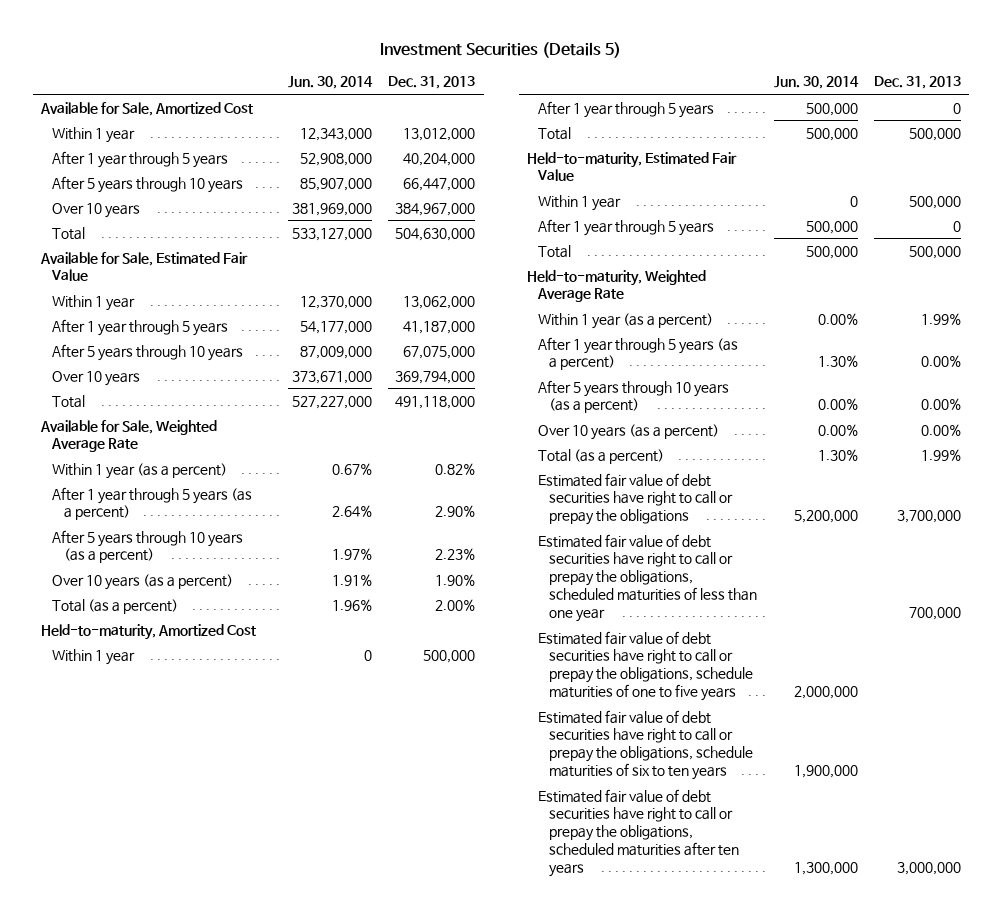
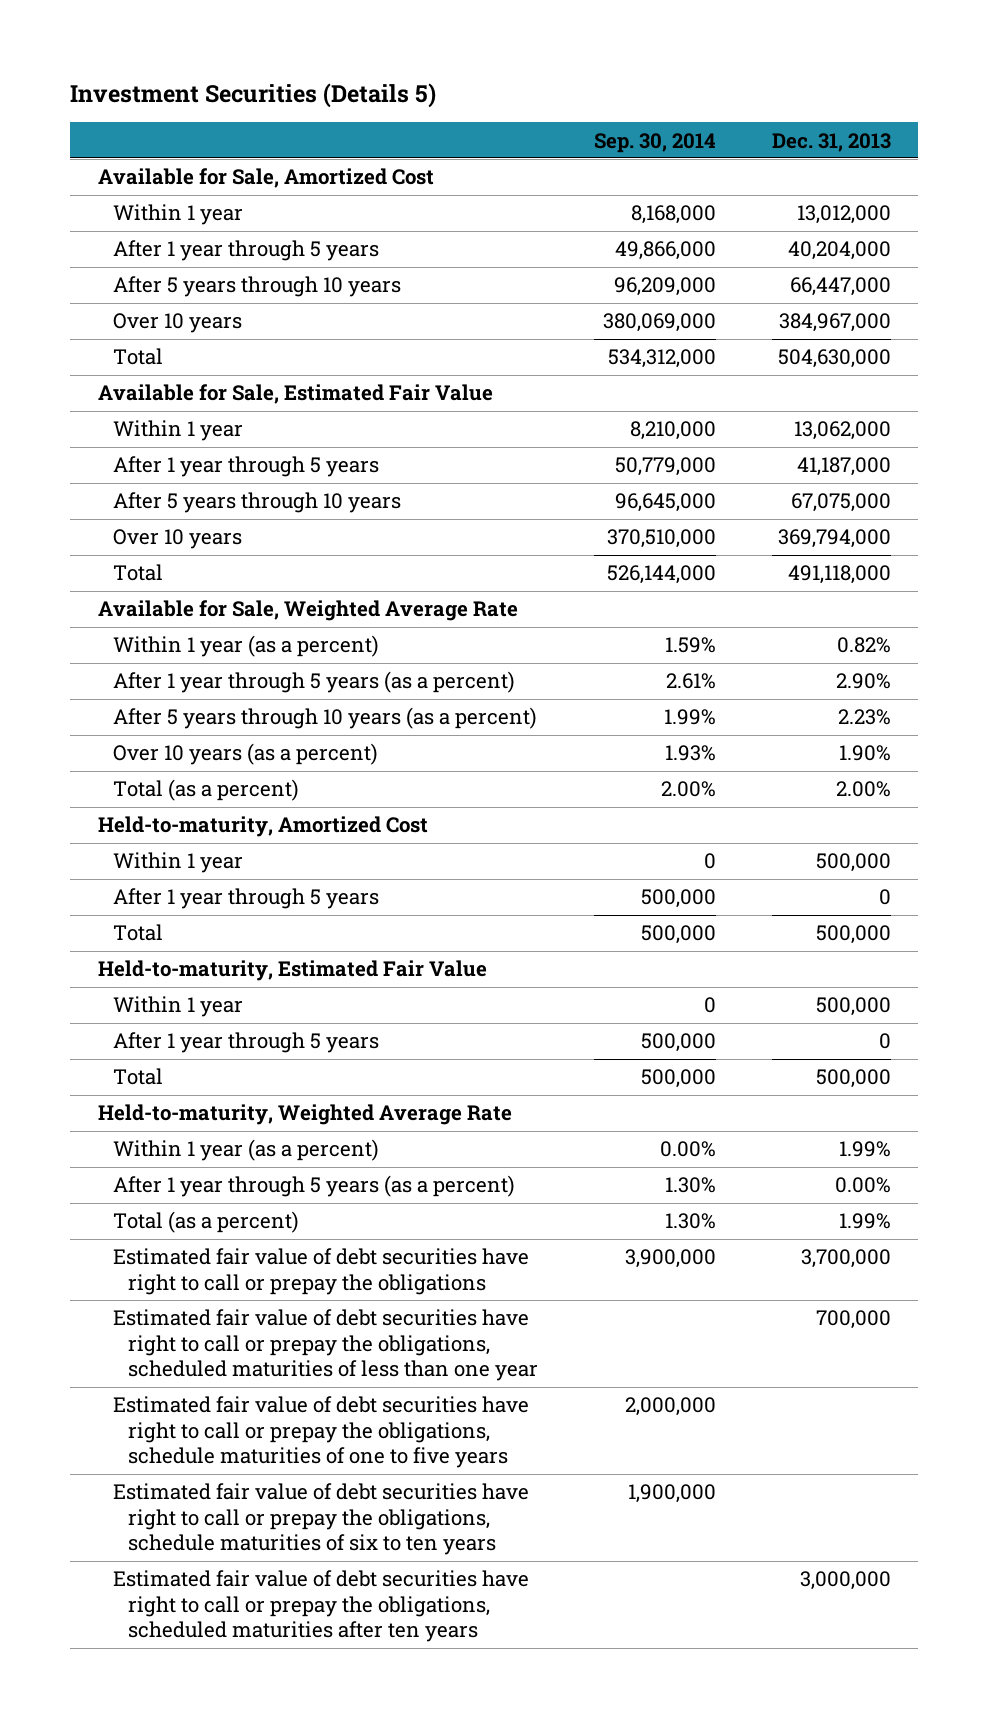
- | Jun. 30, 2014 | Dec. 31, 2013
+ | Sep. 30, 2014 | Dec. 31, 2013
- After 5 years through 10 years (as a percent) | 0.00% | 0.00%
- Over 10 years (as a percent) | 0.00% | 0.00%

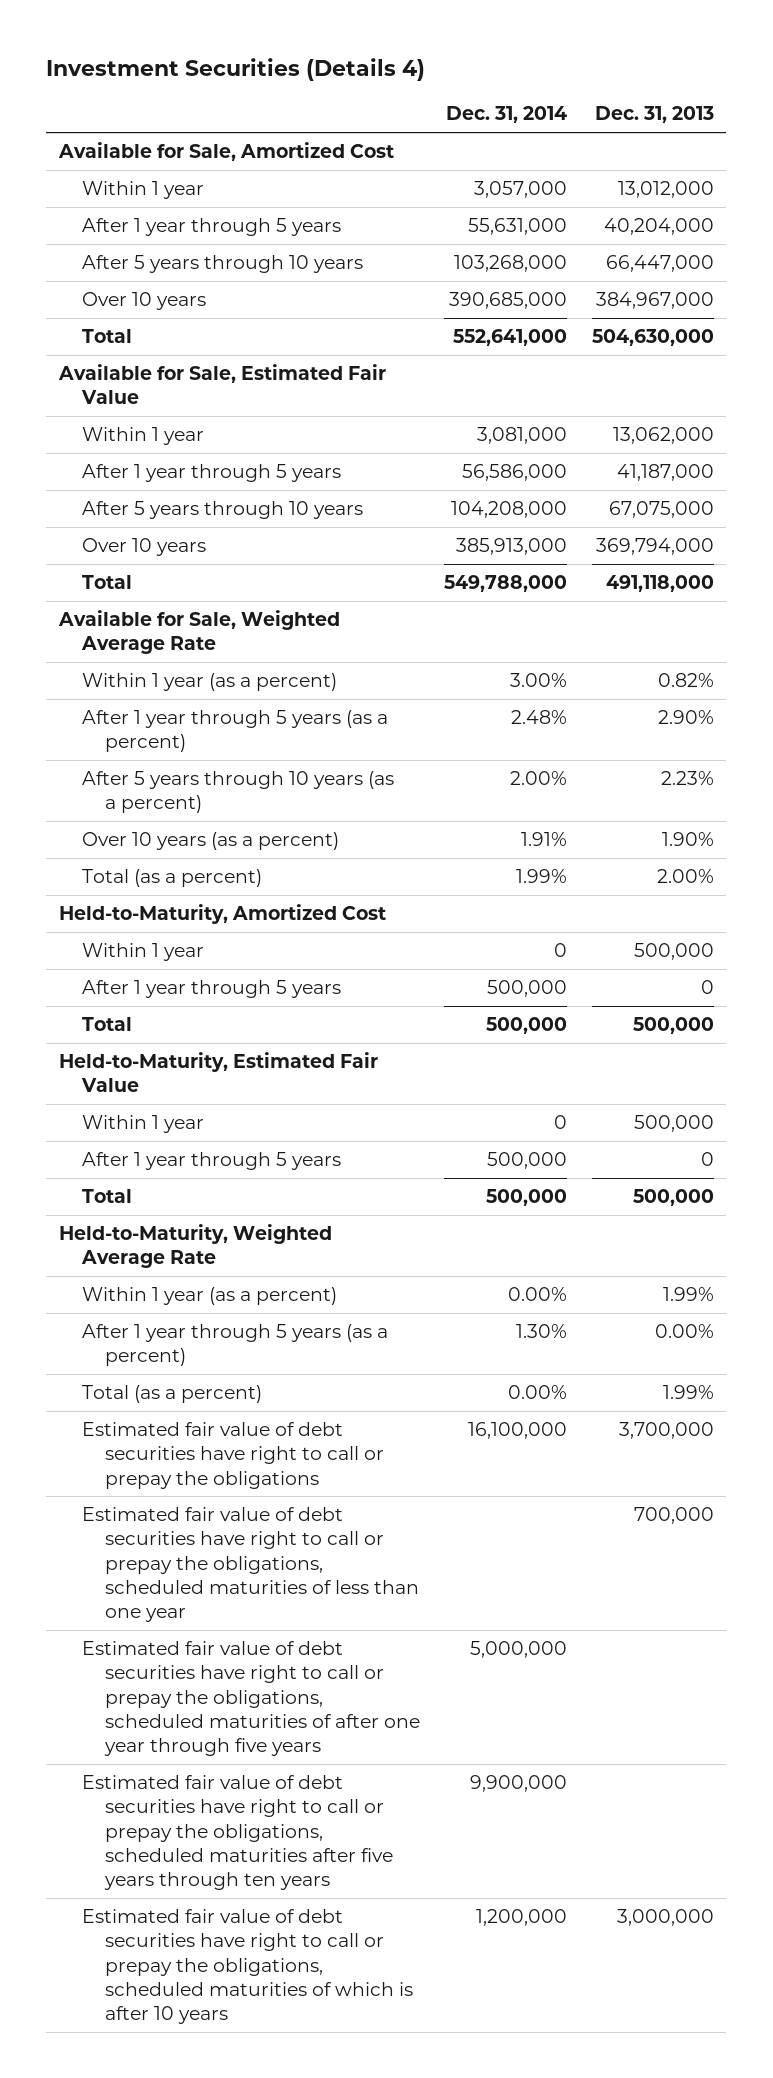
- Investment Securities (Details 5)
+ Investment Securities (Details 4)
- | Sep. 30, 2014 | Dec. 31, 2013
+ | Dec. 31, 2014 | Dec. 31, 2013
- Held-to-maturity, Amortized Cost
+ Held-to-Maturity, Amortized Cost
- Held-to-maturity, Estimated Fair Value
+ Held-to-Maturity, Estimated Fair Value
- Held-to-maturity, Weighted Average Rate
+ Held-to-Maturity, Weighted Average Rate
- Estimated fair value of debt securities have right to call or prepay the obligations, schedule maturities of one to five years | 2,000,000 |
- Estimated fair value of debt securities have right to call or prepay the obligations, schedule maturities of six to ten years | 1,900,000 |
- Estimated fair value of debt securities have right to call or prepay the obligations, scheduled maturities after ten years | | 3,000,000
+ Estimated fair value of debt securities have right to call or prepay the obligations, scheduled maturities of after one year through five years | 5,000,000 |
+ Estimated fair value of debt securities have right to call or prepay the obligations, scheduled maturities after five years through ten years | 9,900,000 |
+ Estimated fair value of debt securities have right to call or prepay the obligations, scheduled maturities of which is after 10 years | 1,200,000 | 3,000,000

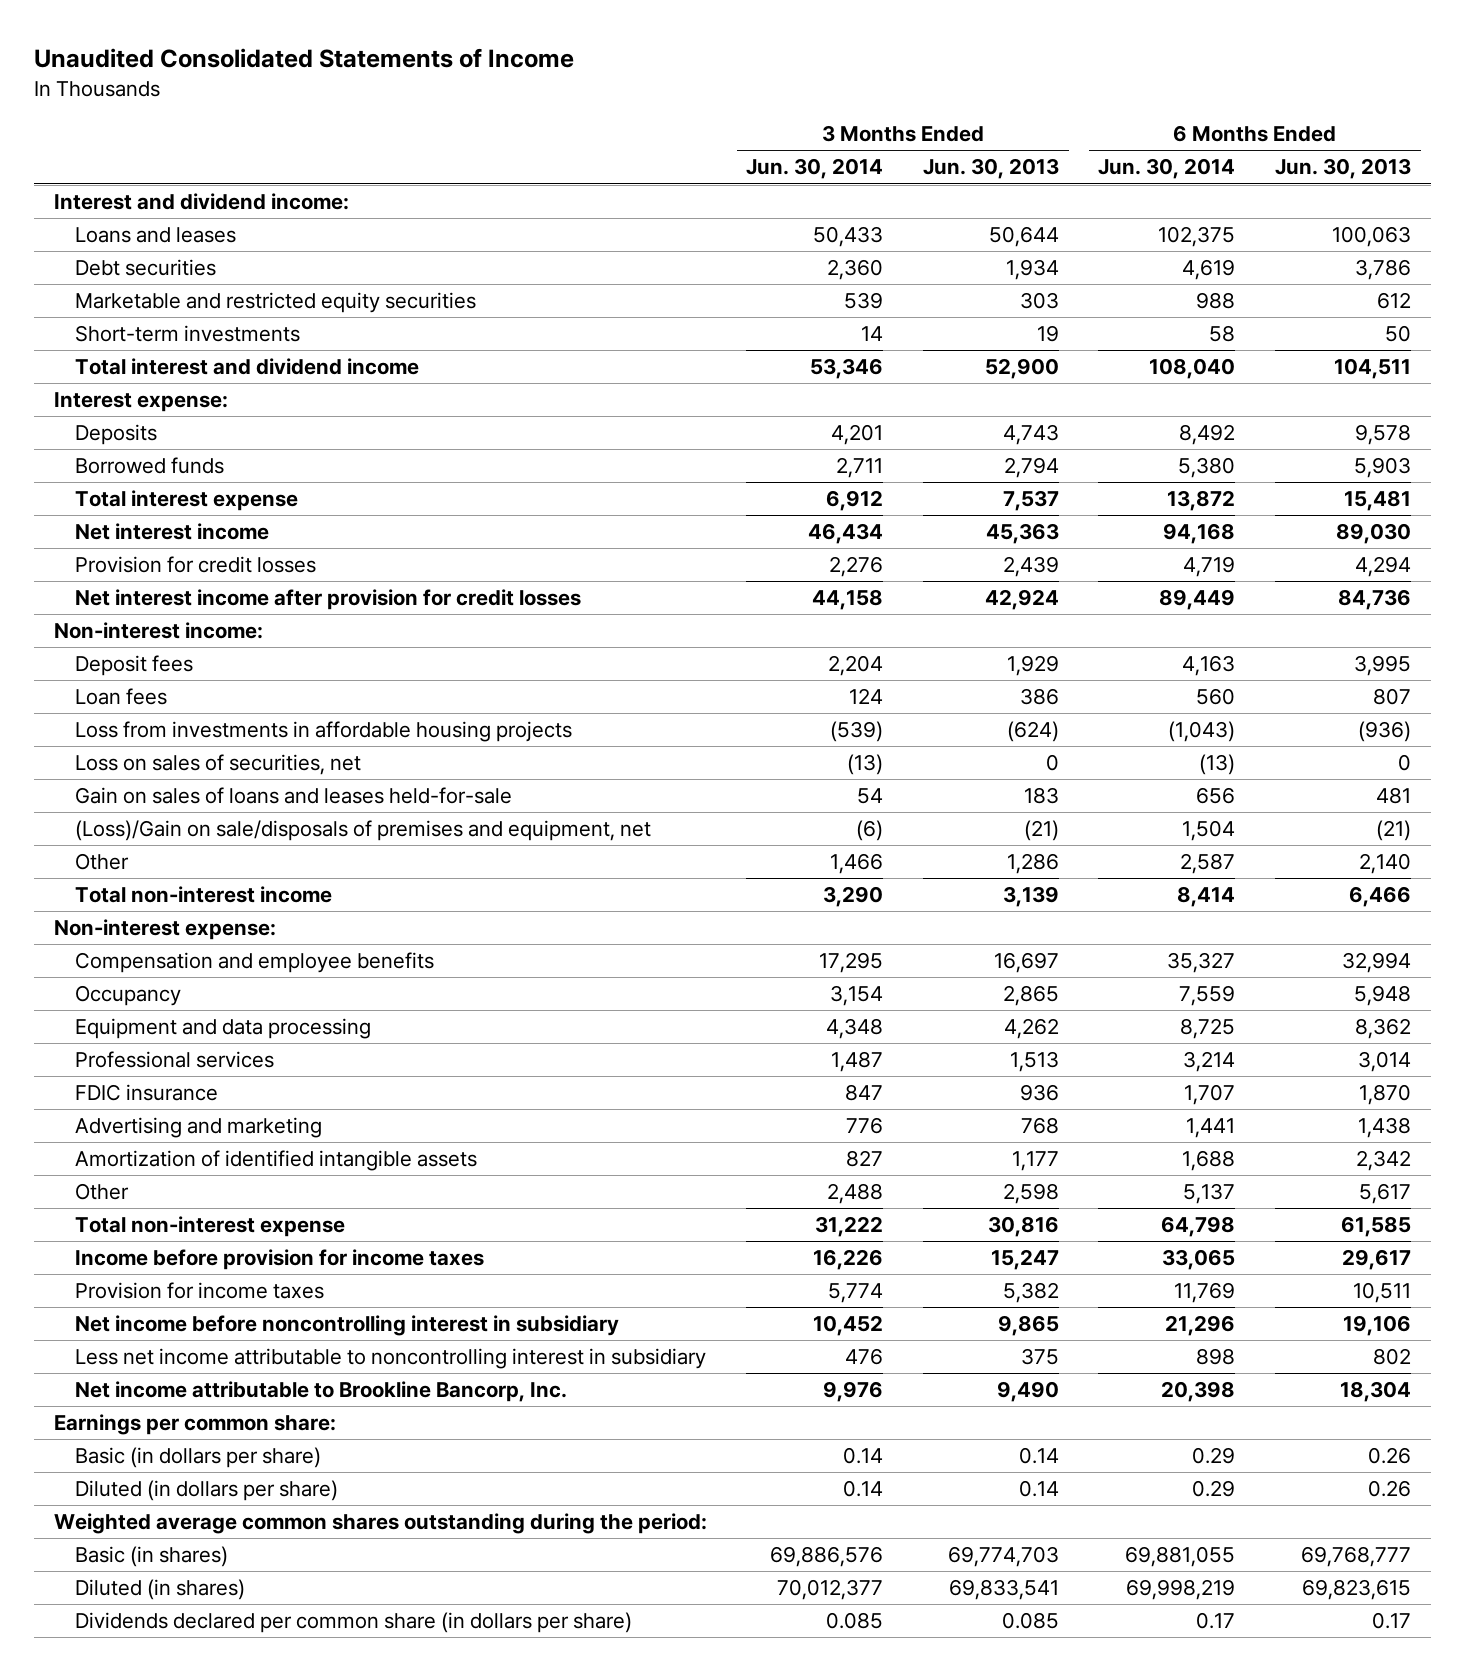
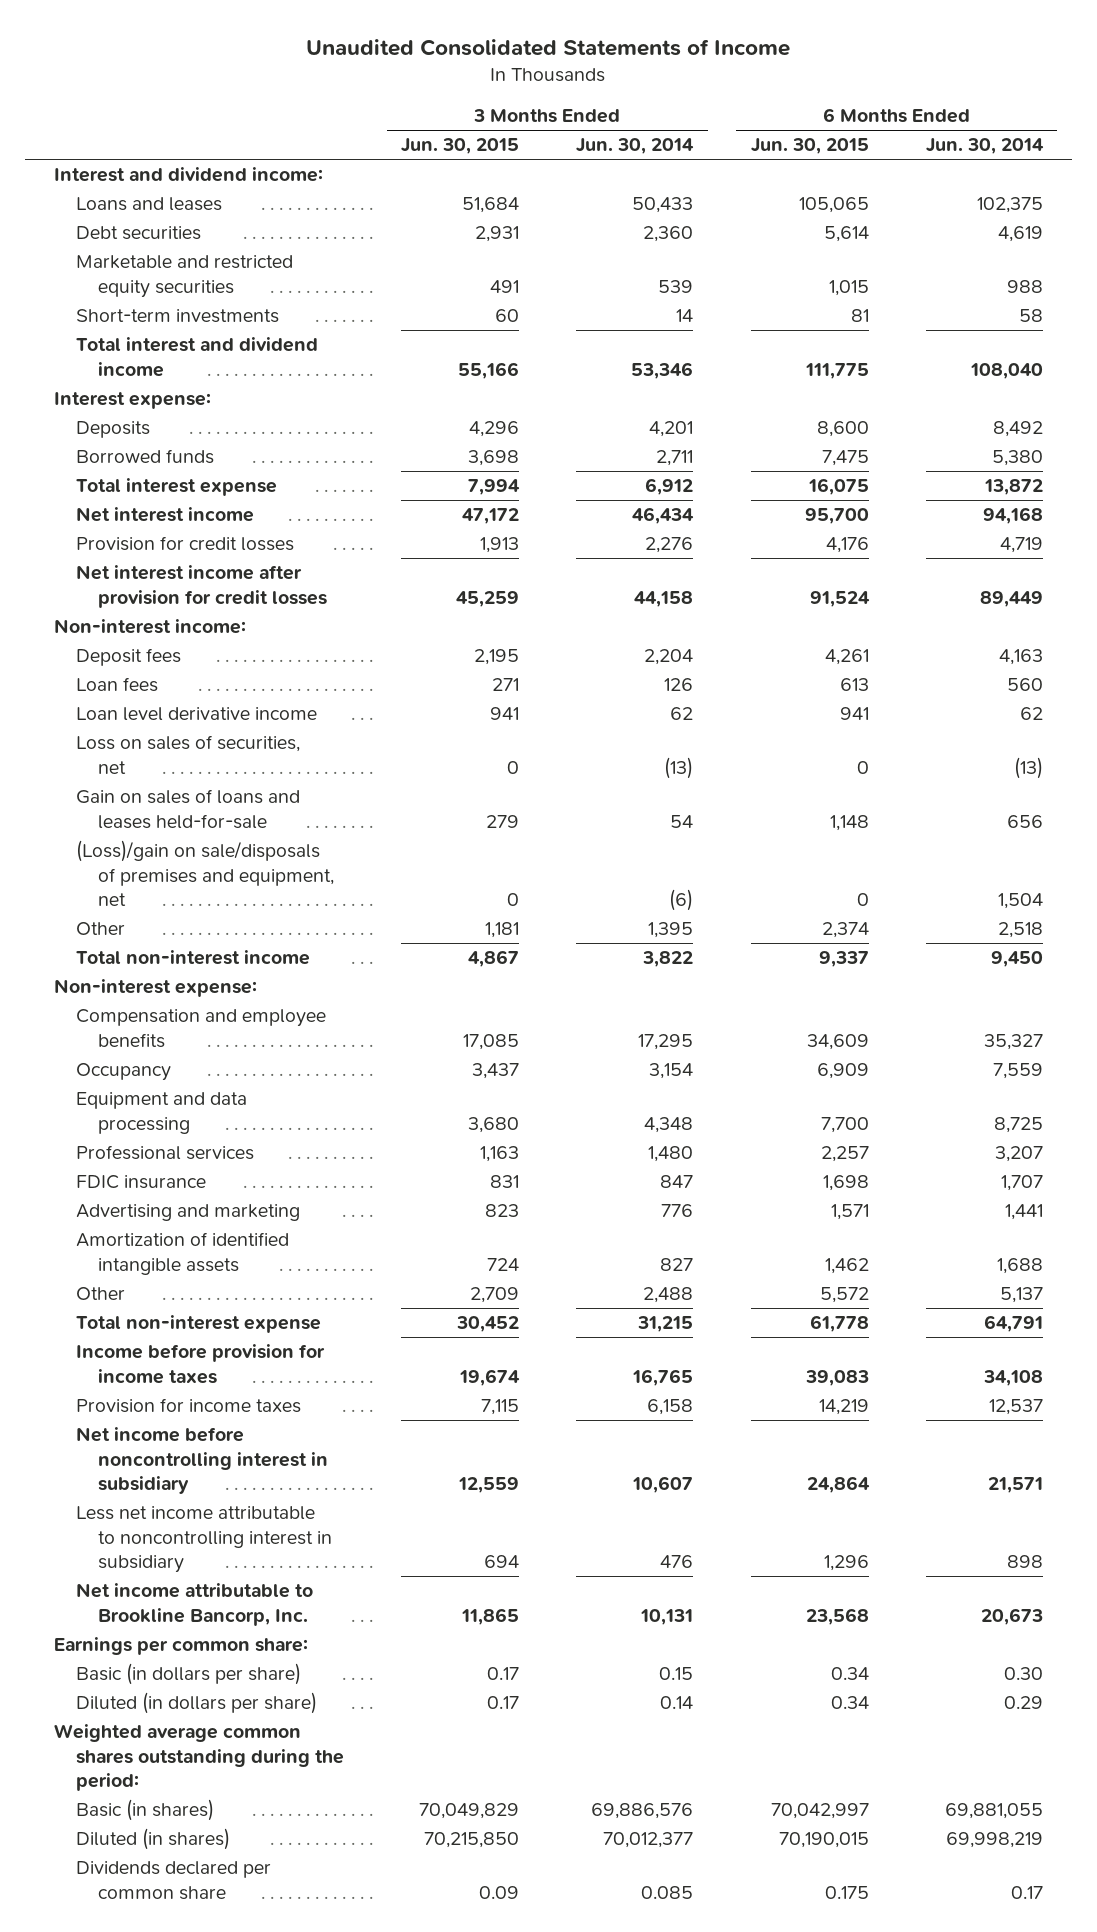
- | 3 Months Ended Jun. 30, 2014 | 3 Months Ended Jun. 30, 2013 | 6 Months Ended Jun. 30, 2014 | 6 Months Ended Jun. 30, 2013
+ | 3 Months Ended Jun. 30, 2015 | 3 Months Ended Jun. 30, 2014 | 6 Months Ended Jun. 30, 2015 | 6 Months Ended Jun. 30, 2014
- Loan fees | 124 | 386 | 560 | 807
- Loss from investments in affordable housing projects | (539) | (624) | (1,043) | (936)
+ Loan fees | 271 | 126 | 613 | 560
+ Loan level derivative income | 941 | 62 | 941 | 62
- (Loss)/Gain on sale/disposals of premises and equipment, net | (6) | (21) | 1,504 | (21)
- Other | 1,466 | 1,286 | 2,587 | 2,140
- Total non-interest income | 3,290 | 3,139 | 8,414 | 6,466
+ (Loss)/gain on sale/disposals of premises and equipment, net | 0 | (6) | 0 | 1,504
+ Other | 1,181 | 1,395 | 2,374 | 2,518
+ Total non-interest income | 4,867 | 3,822 | 9,337 | 9,450
- Professional services | 1,487 | 1,513 | 3,214 | 3,014
+ Professional services | 1,163 | 1,480 | 2,257 | 3,207
- Total non-interest expense | 31,222 | 30,816 | 64,798 | 61,585
- Income before provision for income taxes | 16,226 | 15,247 | 33,065 | 29,617
- Provision for income taxes | 5,774 | 5,382 | 11,769 | 10,511
- Net income before noncontrolling interest in subsidiary | 10,452 | 9,865 | 21,296 | 19,106
+ Total non-interest expense | 30,452 | 31,215 | 61,778 | 64,791
+ Income before provision for income taxes | 19,674 | 16,765 | 39,083 | 34,108
+ Provision for income taxes | 7,115 | 6,158 | 14,219 | 12,537
+ Net income before noncontrolling interest in subsidiary | 12,559 | 10,607 | 24,864 | 21,571
- Net income attributable to Brookline Bancorp, Inc. | 9,976 | 9,490 | 20,398 | 18,304
+ Net income attributable to Brookline Bancorp, Inc. | 11,865 | 10,131 | 23,568 | 20,673
- Basic (in dollars per share) | 0.14 | 0.14 | 0.29 | 0.26
+ Basic (in dollars per share) | 0.17 | 0.15 | 0.34 | 0.30
- Dividends declared per common share (in dollars per share) | 0.085 | 0.085 | 0.17 | 0.17
+ Dividends declared per common share | 0.09 | 0.085 | 0.175 | 0.17

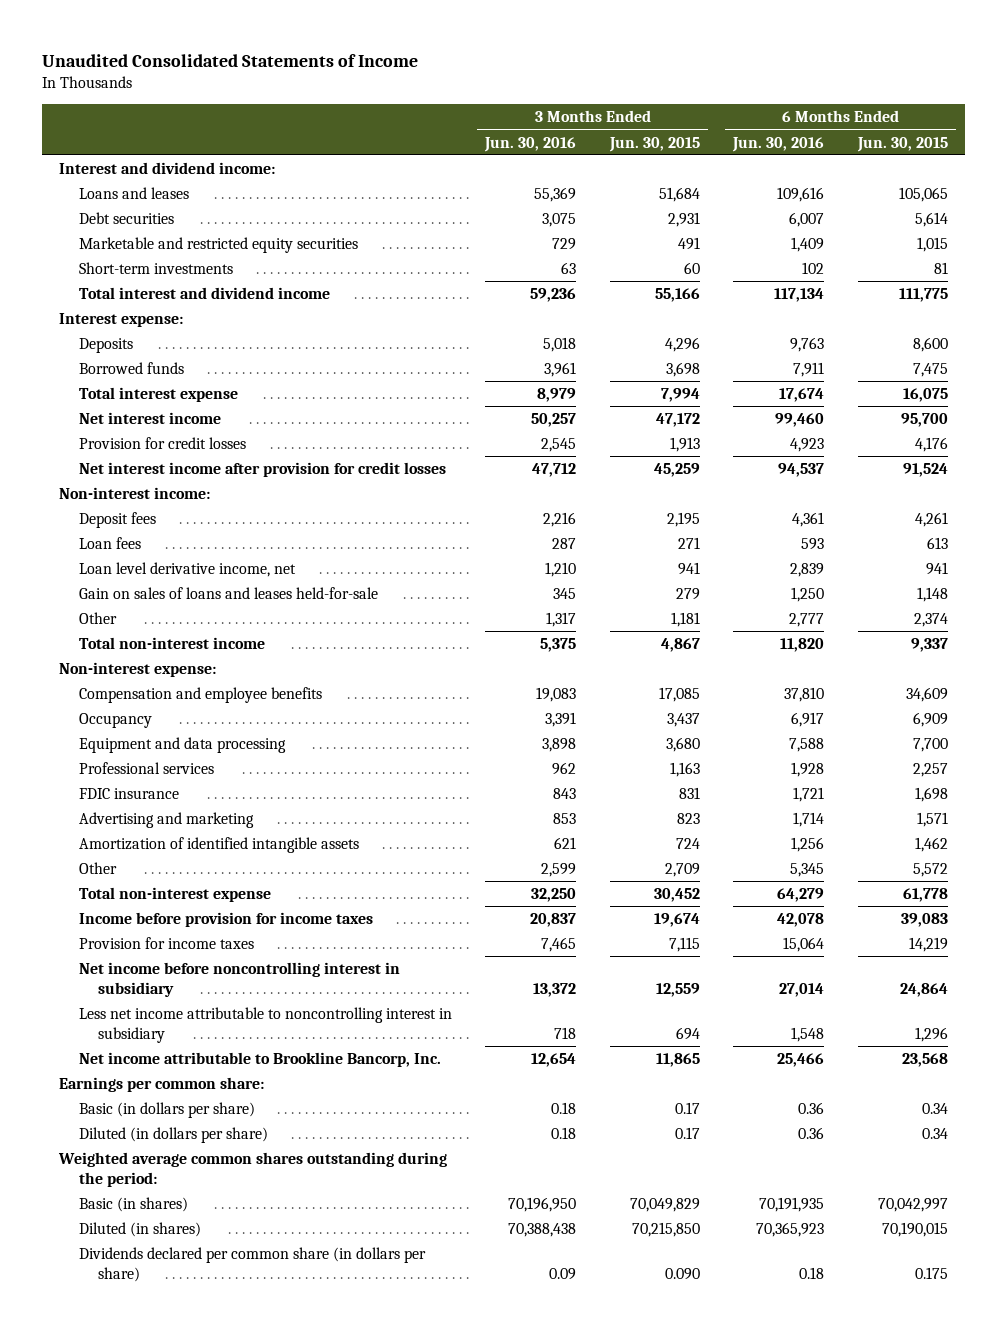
- | 3 Months Ended Jun. 30, 2015 | 3 Months Ended Jun. 30, 2014 | 6 Months Ended Jun. 30, 2015 | 6 Months Ended Jun. 30, 2014
+ | 3 Months Ended Jun. 30, 2016 | 3 Months Ended Jun. 30, 2015 | 6 Months Ended Jun. 30, 2016 | 6 Months Ended Jun. 30, 2015
- Loan level derivative income | 941 | 62 | 941 | 62
- Loss on sales of securities, net | 0 | (13) | 0 | (13)
+ Loan level derivative income, net | 1,210 | 941 | 2,839 | 941
- (Loss)/gain on sale/disposals of premises and equipment, net | 0 | (6) | 0 | 1,504
- Dividends declared per common share | 0.09 | 0.085 | 0.175 | 0.17
+ Dividends declared per common share (in dollars per share) | 0.09 | 0.090 | 0.18 | 0.175

